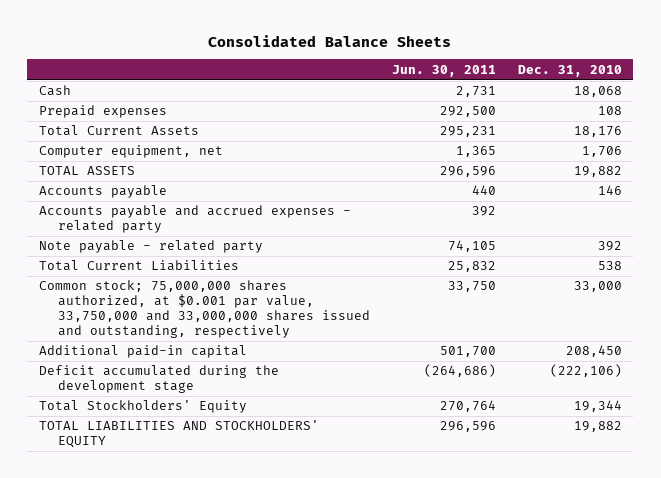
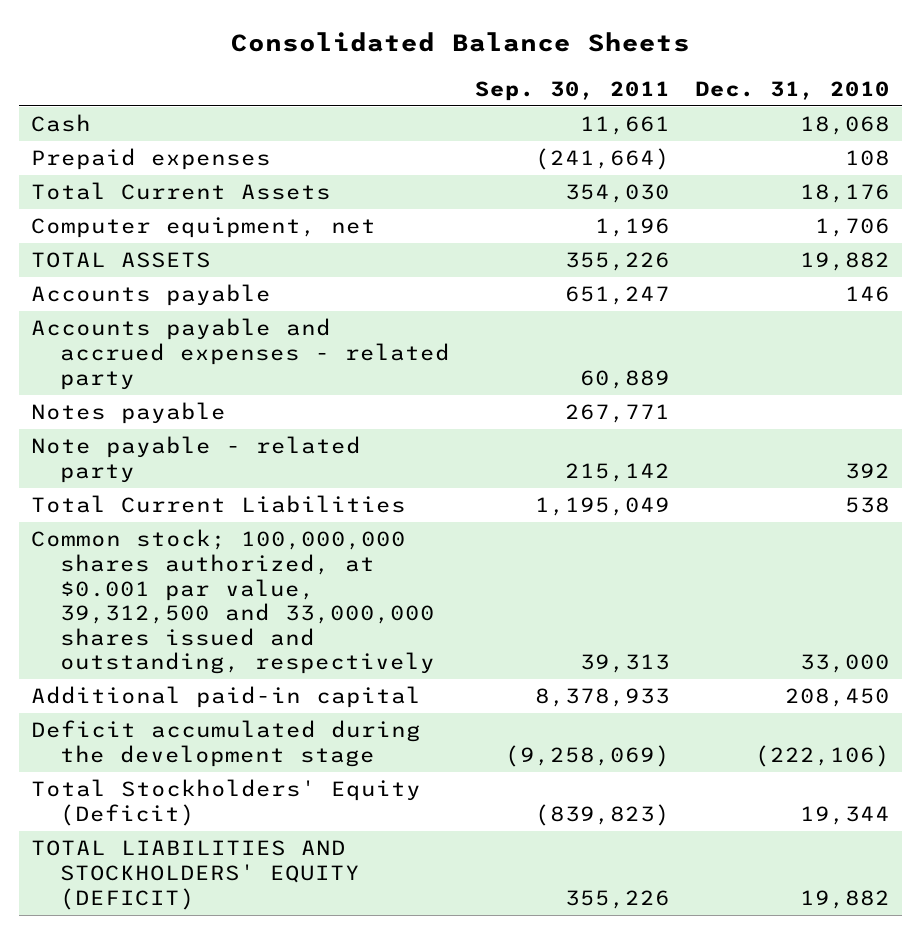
- | Jun. 30, 2011 | Dec. 31, 2010
+ | Sep. 30, 2011 | Dec. 31, 2010
+ Notes payable | 267,771 |
- Common stock; 75,000,000 shares authorized, at $0.001 par value, 33,750,000 and 33,000,000 shares issued and outstanding, respectively | 33,750 | 33,000
+ Common stock; 100,000,000 shares authorized, at $0.001 par value, 39,312,500 and 33,000,000 shares issued and outstanding, respectively | 39,313 | 33,000
- Total Stockholders' Equity | 270,764 | 19,344
- TOTAL LIABILITIES AND STOCKHOLDERS' EQUITY | 296,596 | 19,882
+ Total Stockholders' Equity (Deficit) | (839,823) | 19,344
+ TOTAL LIABILITIES AND STOCKHOLDERS' EQUITY (DEFICIT) | 355,226 | 19,882

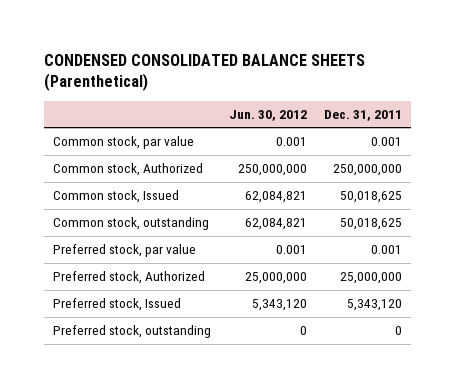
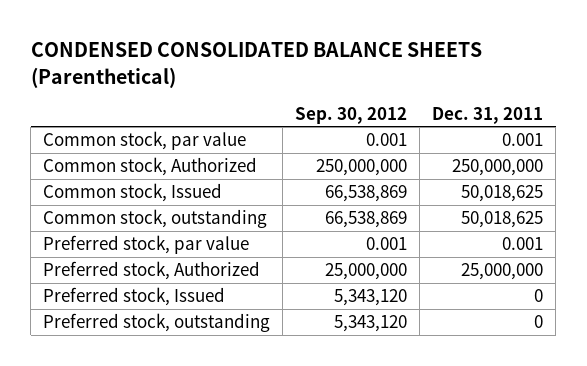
- | Jun. 30, 2012 | Dec. 31, 2011
+ | Sep. 30, 2012 | Dec. 31, 2011
- Preferred stock, Issued | 5,343,120 | 5,343,120
+ Preferred stock, Issued | 5,343,120 | 0

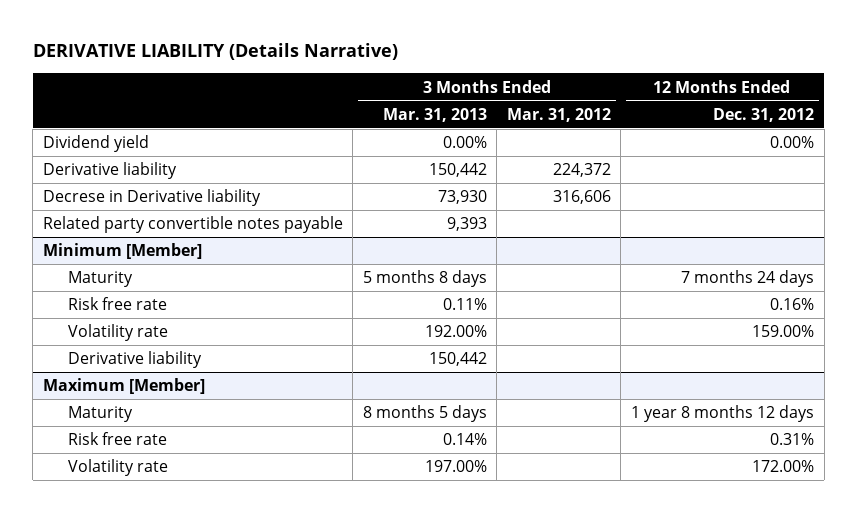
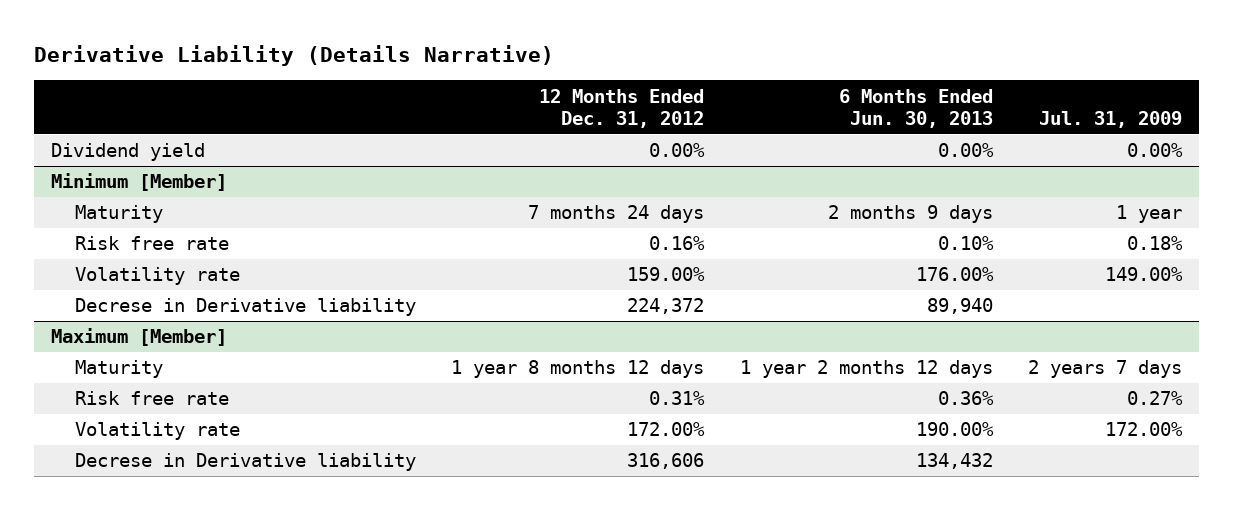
- DERIVATIVE LIABILITY (Details Narrative)
+ Derivative Liability (Details Narrative)
- | 3 Months Ended Mar. 31, 2013 | 3 Months Ended Mar. 31, 2012 | 12 Months Ended Dec. 31, 2012
+ | 12 Months Ended Dec. 31, 2012 | 6 Months Ended Jun. 30, 2013 | Jul. 31, 2009
- Derivative liability | 150,442 | 224,372 |
- Decrese in Derivative liability | 73,930 | 316,606 |
- Related party convertible notes payable | 9,393 | |
@ Minimum [Member]
- Derivative liability | 150,442 | |
+ Decrese in Derivative liability | 224,372 | 89,940 |
@ Maximum [Member]
+ Decrese in Derivative liability | 316,606 | 134,432 |

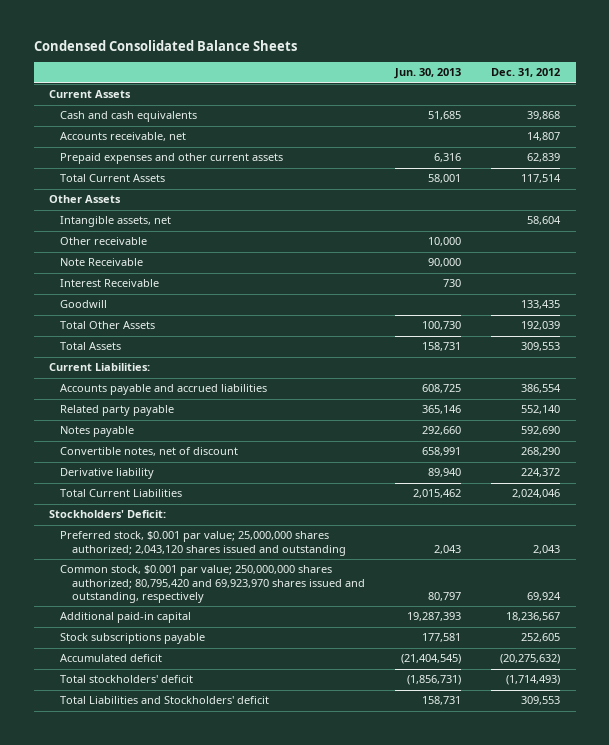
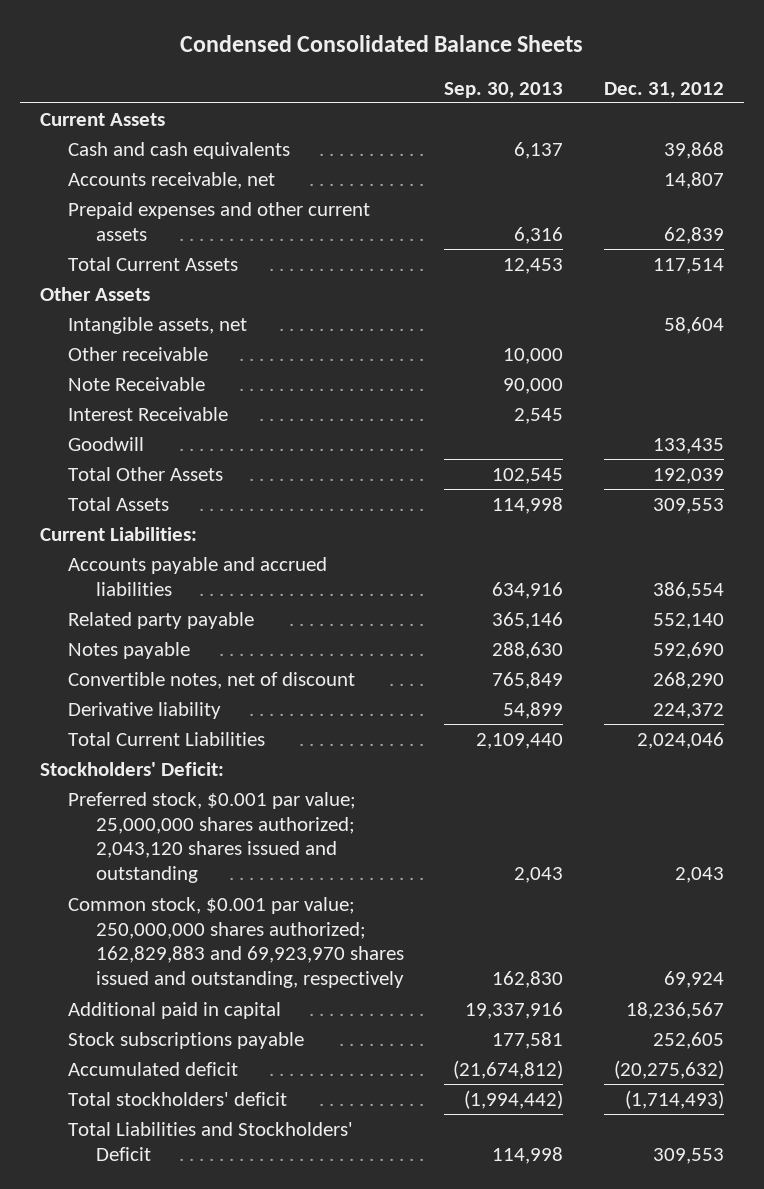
- | Jun. 30, 2013 | Dec. 31, 2012
+ | Sep. 30, 2013 | Dec. 31, 2012
- Common stock, $0.001 par value; 250,000,000 shares authorized; 80,795,420 and 69,923,970 shares issued and outstanding, respectively | 80,797 | 69,924
- Additional paid-in capital | 19,287,393 | 18,236,567
+ Common stock, $0.001 par value; 250,000,000 shares authorized; 162,829,883 and 69,923,970 shares issued and outstanding, respectively | 162,830 | 69,924
+ Additional paid in capital | 19,337,916 | 18,236,567
- Total Liabilities and Stockholders' deficit | 158,731 | 309,553
+ Total Liabilities and Stockholders' Deficit | 114,998 | 309,553

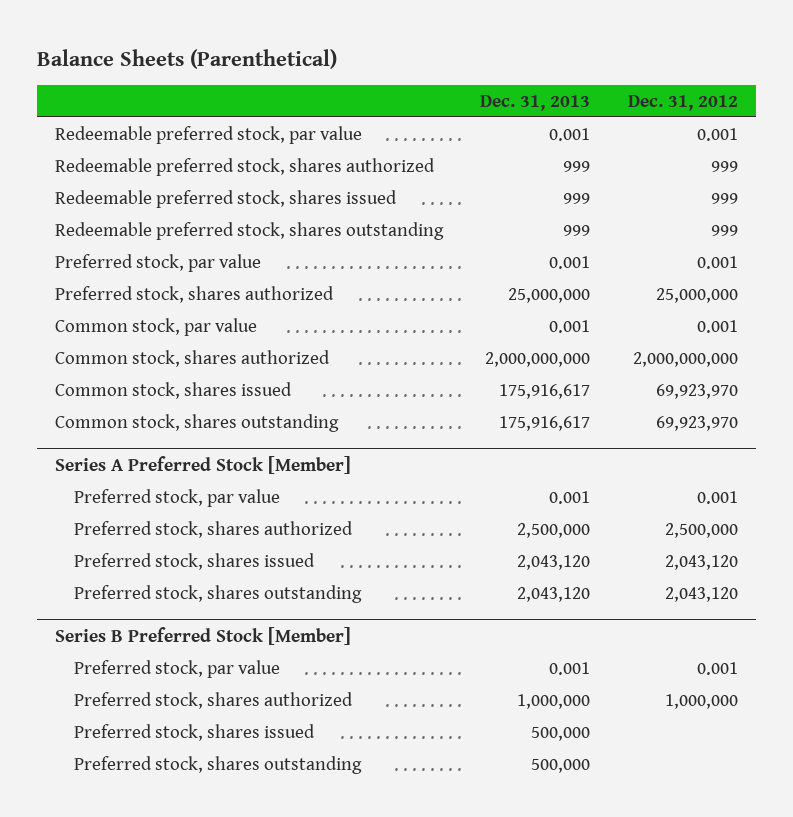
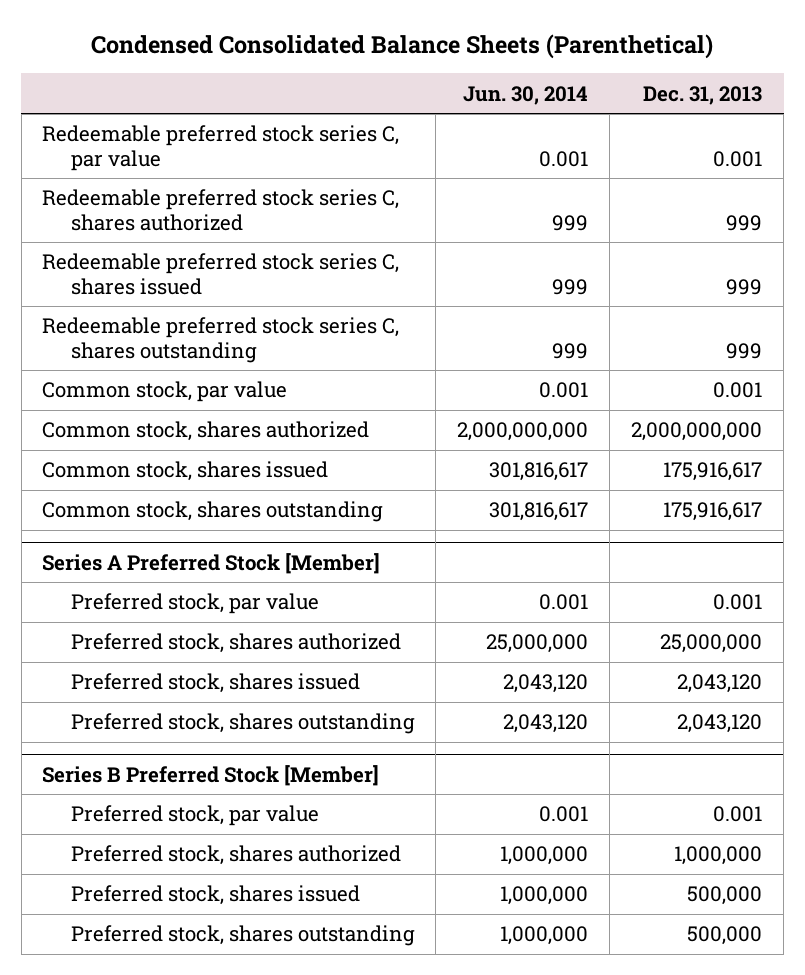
- Balance Sheets (Parenthetical)
+ Condensed Consolidated Balance Sheets (Parenthetical)
- | Dec. 31, 2013 | Dec. 31, 2012
+ | Jun. 30, 2014 | Dec. 31, 2013
- Redeemable preferred stock, par value | 0.001 | 0.001
- Redeemable preferred stock, shares authorized | 999 | 999
- Redeemable preferred stock, shares issued | 999 | 999
- Redeemable preferred stock, shares outstanding | 999 | 999
- Preferred stock, par value | 0.001 | 0.001
- Preferred stock, shares authorized | 25,000,000 | 25,000,000
+ Redeemable preferred stock series C, par value | 0.001 | 0.001
+ Redeemable preferred stock series C, shares authorized | 999 | 999
+ Redeemable preferred stock series C, shares issued | 999 | 999
+ Redeemable preferred stock series C, shares outstanding | 999 | 999
@ Series A Preferred Stock [Member]
- Preferred stock, shares authorized | 2,500,000 | 2,500,000
+ Preferred stock, shares authorized | 25,000,000 | 25,000,000

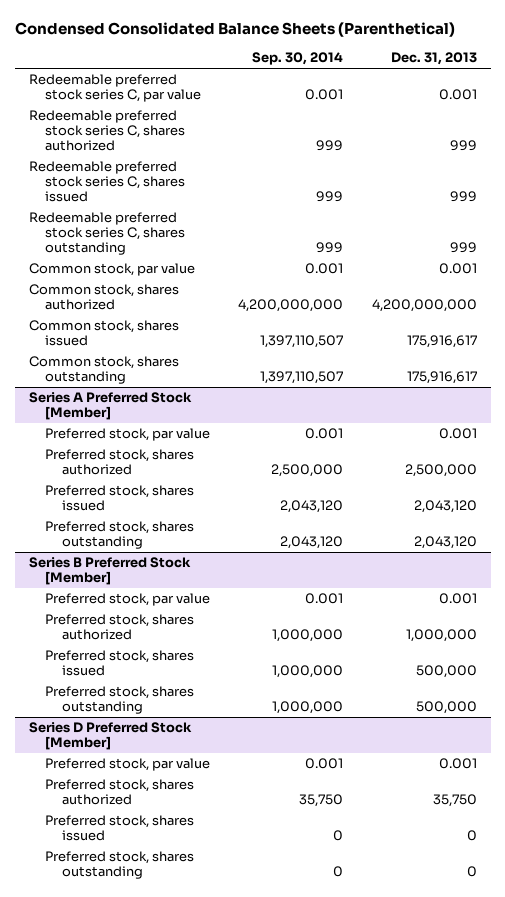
- | Jun. 30, 2014 | Dec. 31, 2013
+ | Sep. 30, 2014 | Dec. 31, 2013
- Common stock, shares authorized | 2,000,000,000 | 2,000,000,000
+ Common stock, shares authorized | 4,200,000,000 | 4,200,000,000
@ Series A Preferred Stock [Member]
- Preferred stock, shares authorized | 25,000,000 | 25,000,000
+ Preferred stock, shares authorized | 2,500,000 | 2,500,000
+ Series D Preferred Stock [Member]
+ Preferred stock, par value | 0.001 | 0.001
+ Preferred stock, shares authorized | 35,750 | 35,750
+ Preferred stock, shares issued | 0 | 0
+ Preferred stock, shares outstanding | 0 | 0

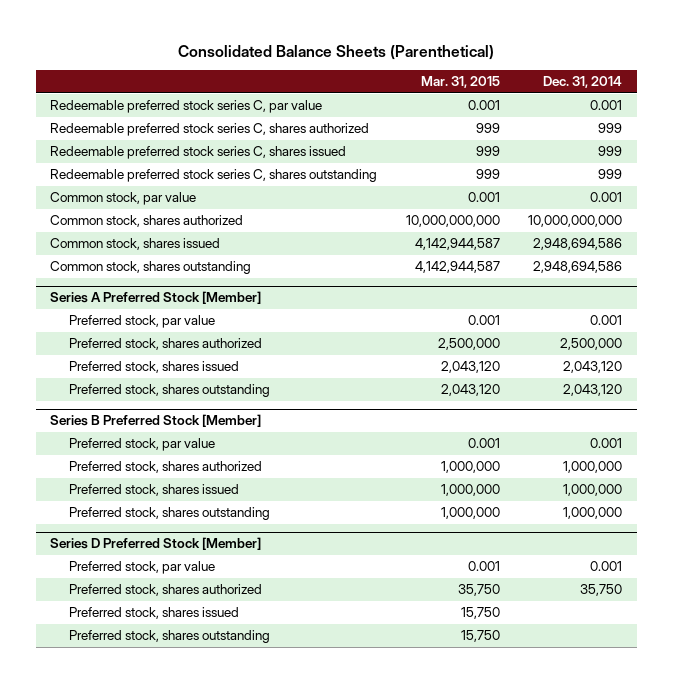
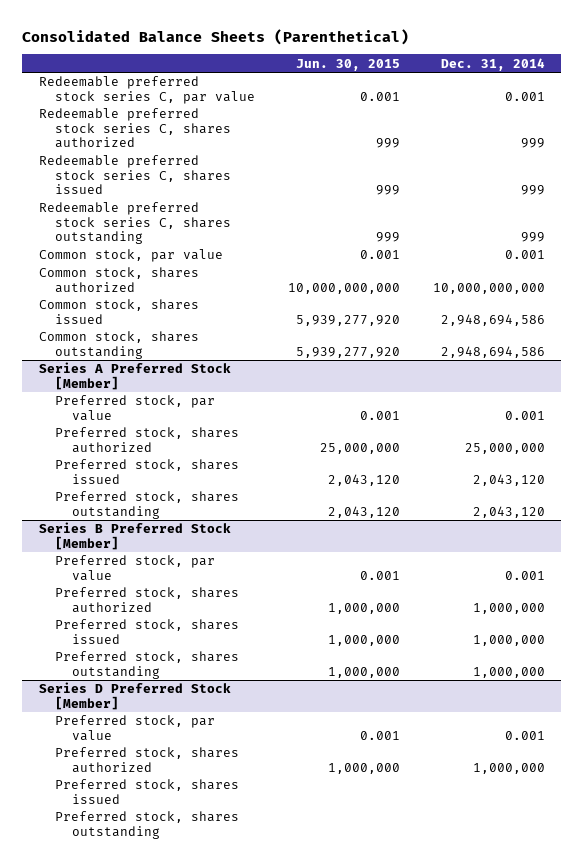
- | Mar. 31, 2015 | Dec. 31, 2014
+ | Jun. 30, 2015 | Dec. 31, 2014
@ Series A Preferred Stock [Member]
- Preferred stock, shares authorized | 2,500,000 | 2,500,000
+ Preferred stock, shares authorized | 25,000,000 | 25,000,000
@ Series D Preferred Stock [Member]
- Preferred stock, shares authorized | 35,750 | 35,750
+ Preferred stock, shares authorized | 1,000,000 | 1,000,000

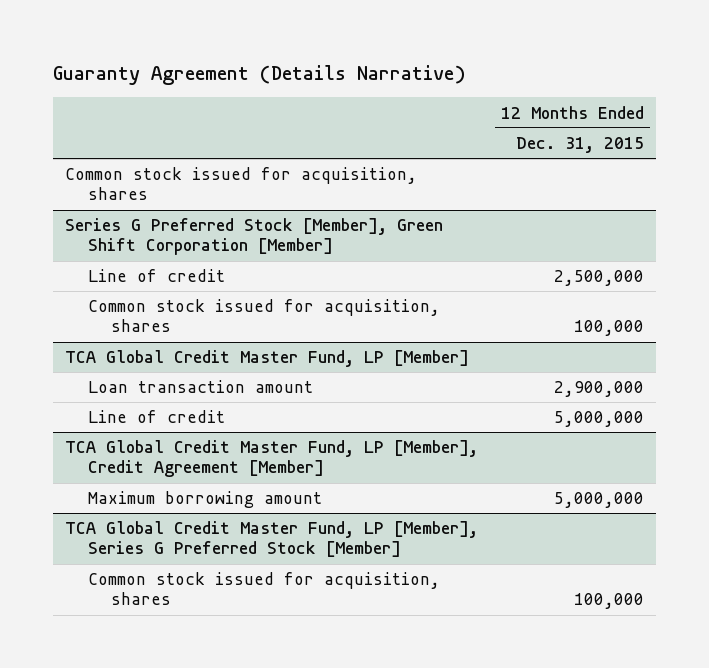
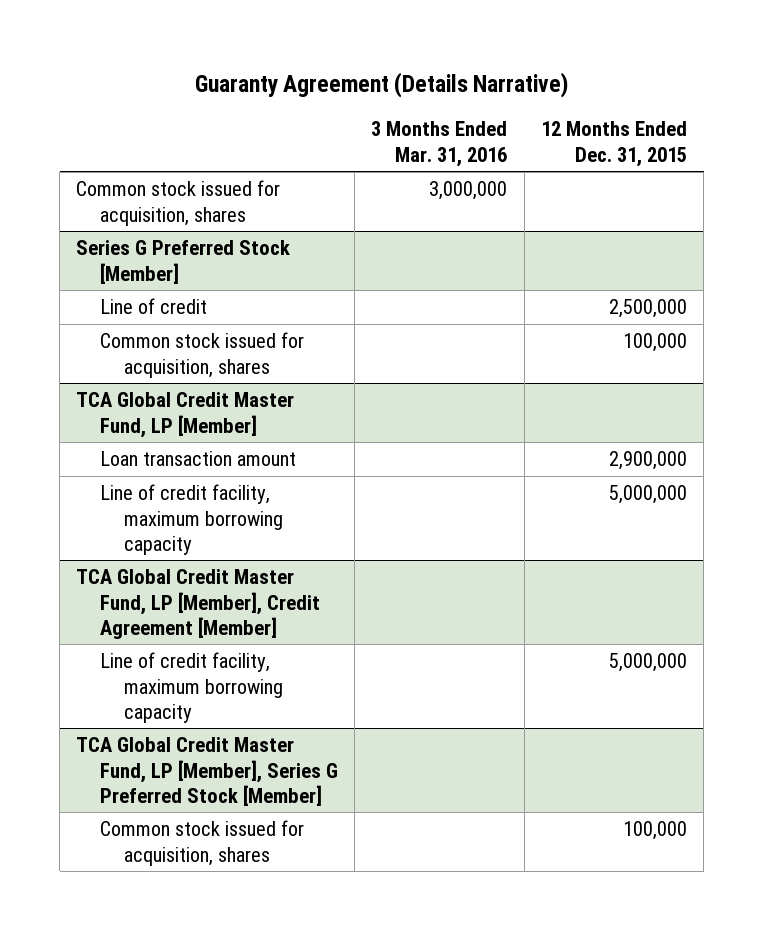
- | 12 Months Ended Dec. 31, 2015
+ | 3 Months Ended Mar. 31, 2016 | 12 Months Ended Dec. 31, 2015
- Series G Preferred Stock [Member], Green Shift Corporation [Member]
+ Series G Preferred Stock [Member]
@ TCA Global Credit Master Fund, LP [Member]
- Line of credit | 5,000,000
+ Line of credit facility, maximum borrowing capacity | | 5,000,000
@ TCA Global Credit Master Fund, LP [Member], Credit Agreement [Member]
- Maximum borrowing amount | 5,000,000
+ Line of credit facility, maximum borrowing capacity | | 5,000,000

